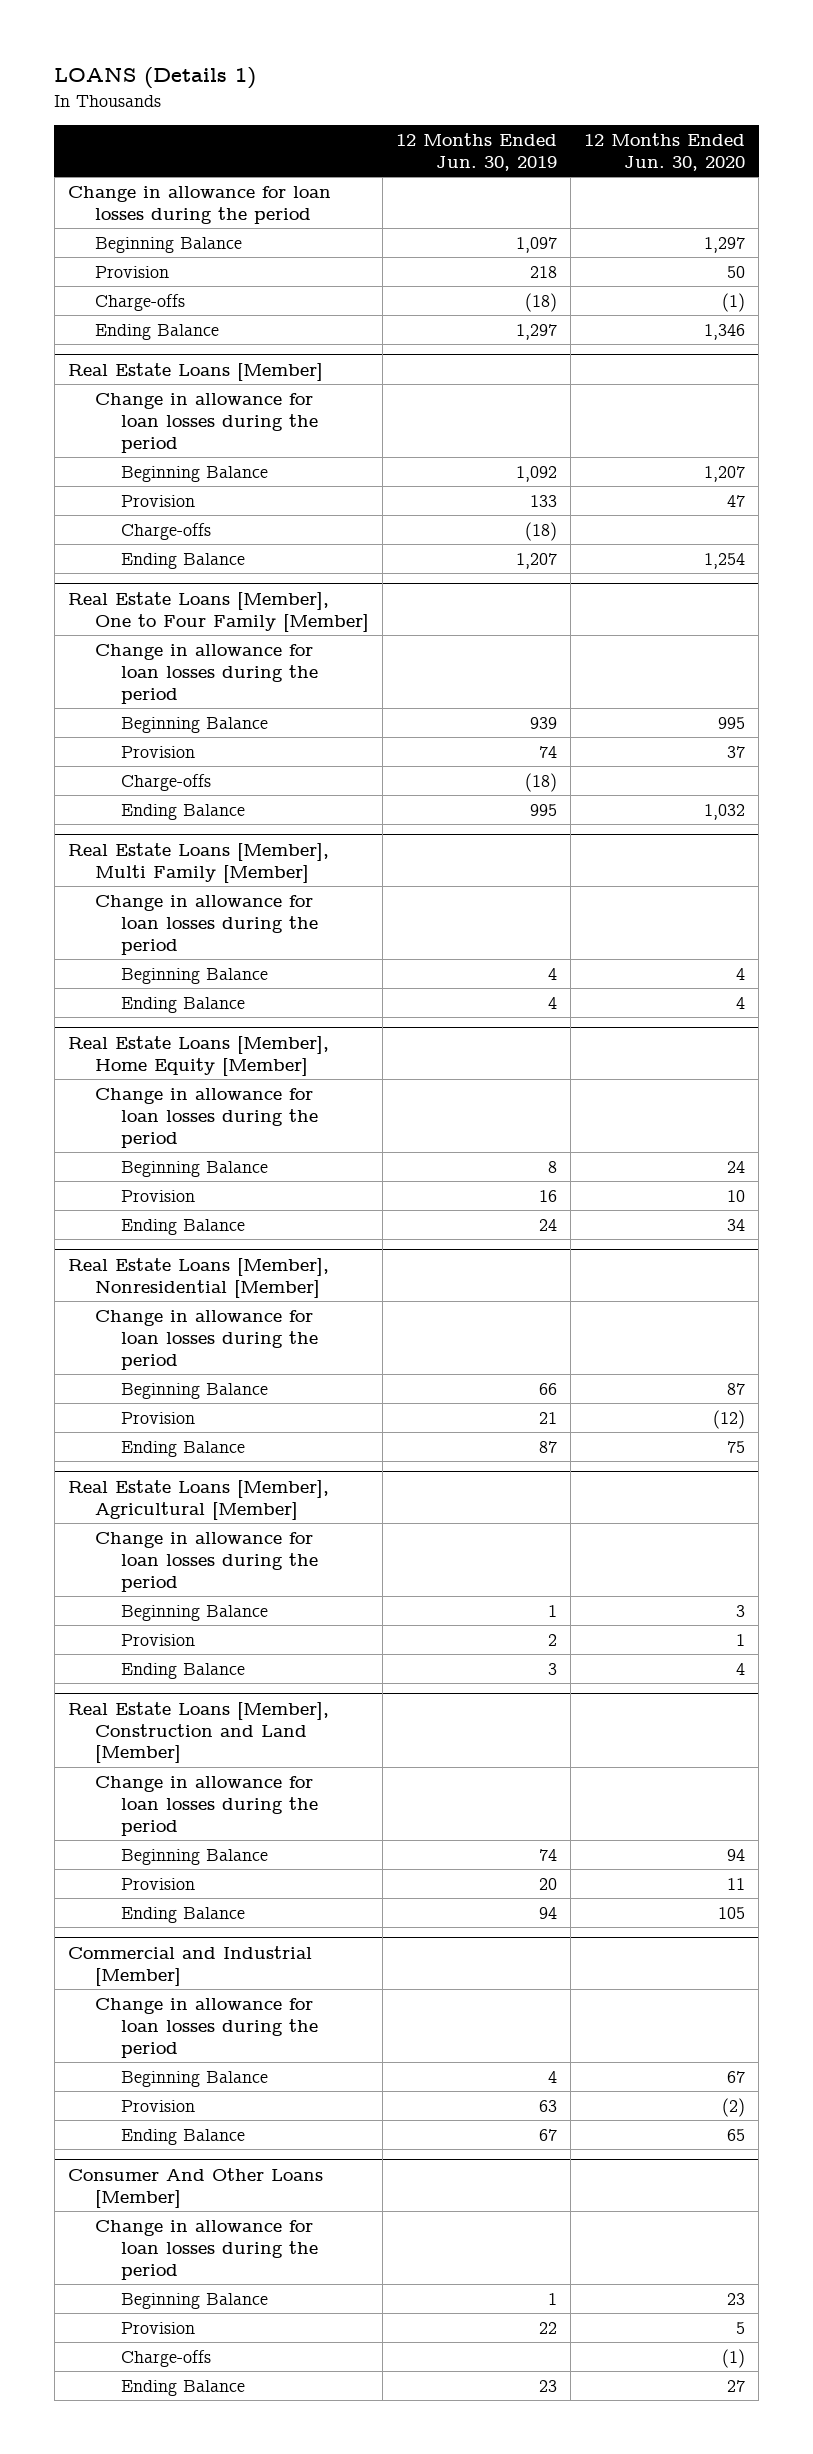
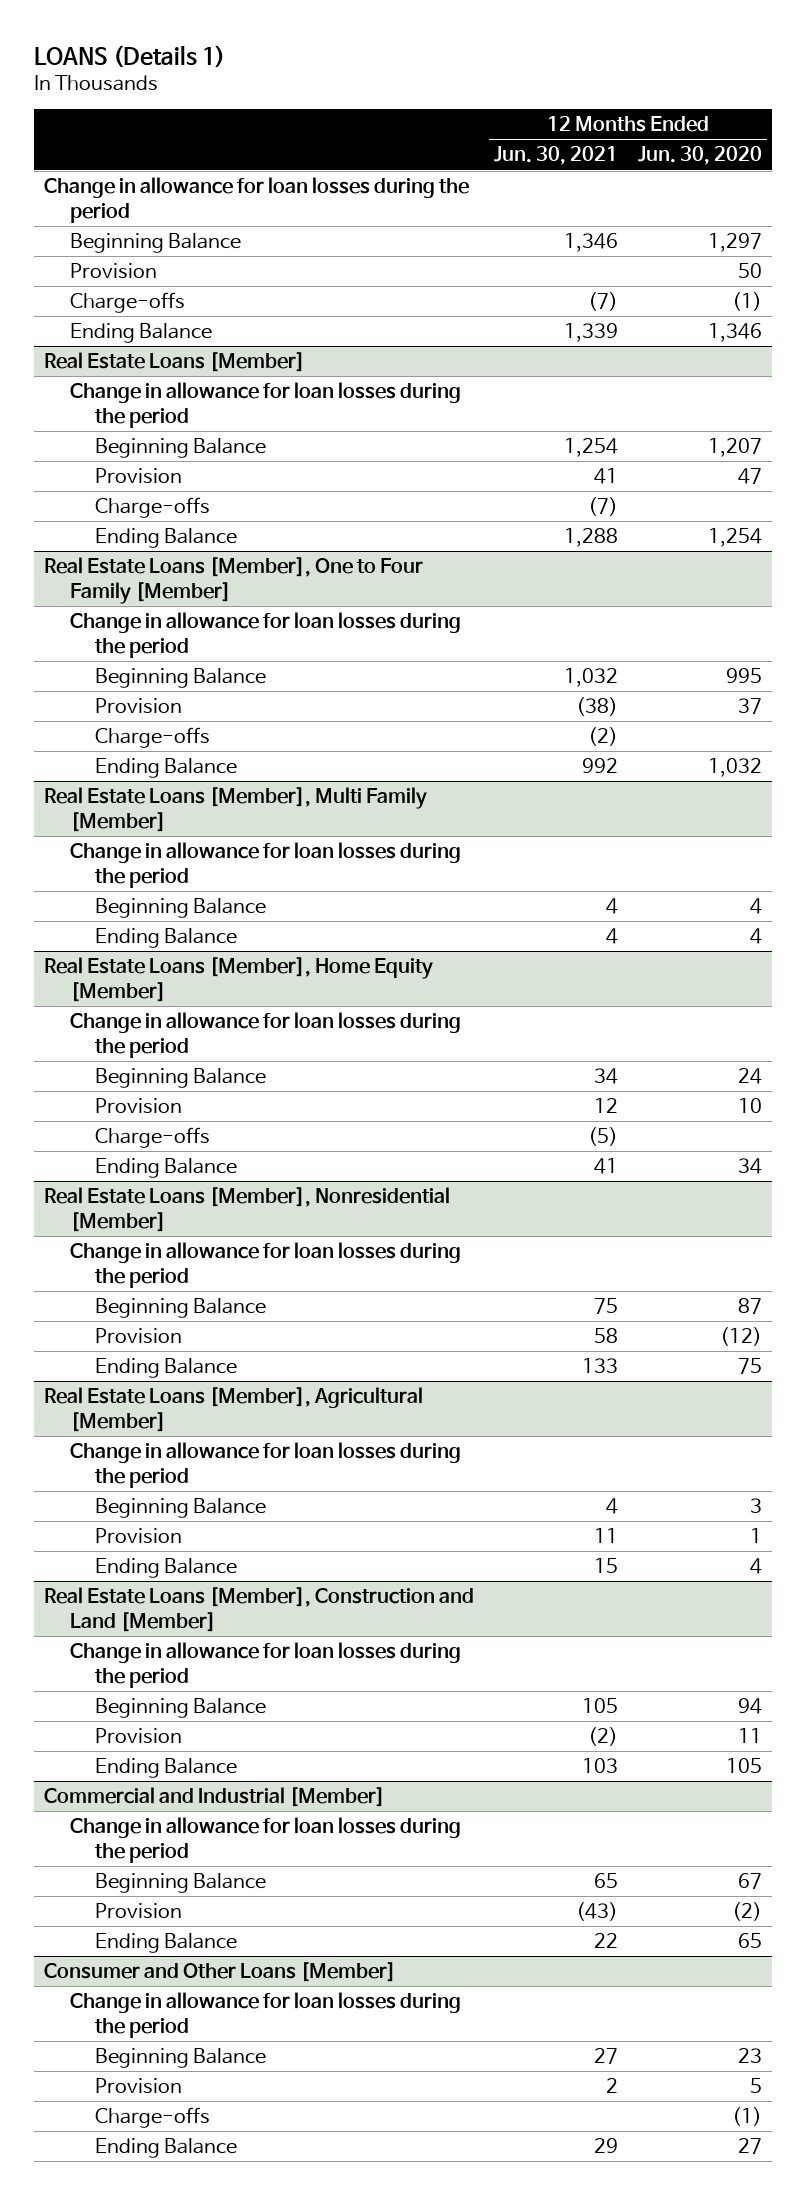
- | 12 Months Ended Jun. 30, 2019 | 12 Months Ended Jun. 30, 2020
+ | 12 Months Ended Jun. 30, 2021 | 12 Months Ended Jun. 30, 2020
@ Real Estate Loans [Member], Home Equity [Member]
+ Charge-offs | (5) |
- Consumer And Other Loans [Member]
+ Consumer and Other Loans [Member]

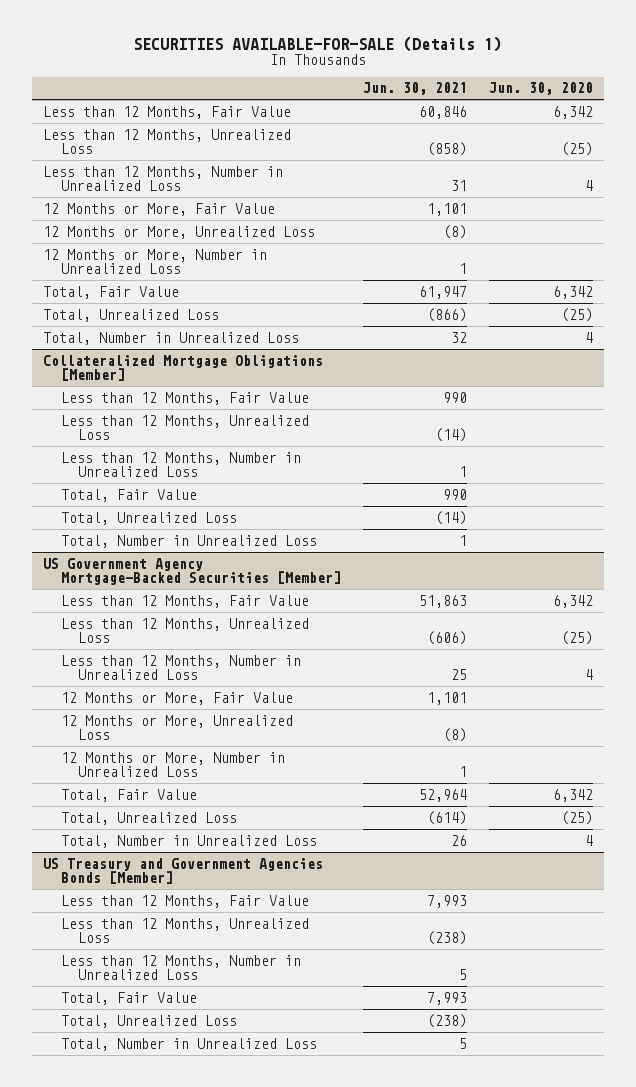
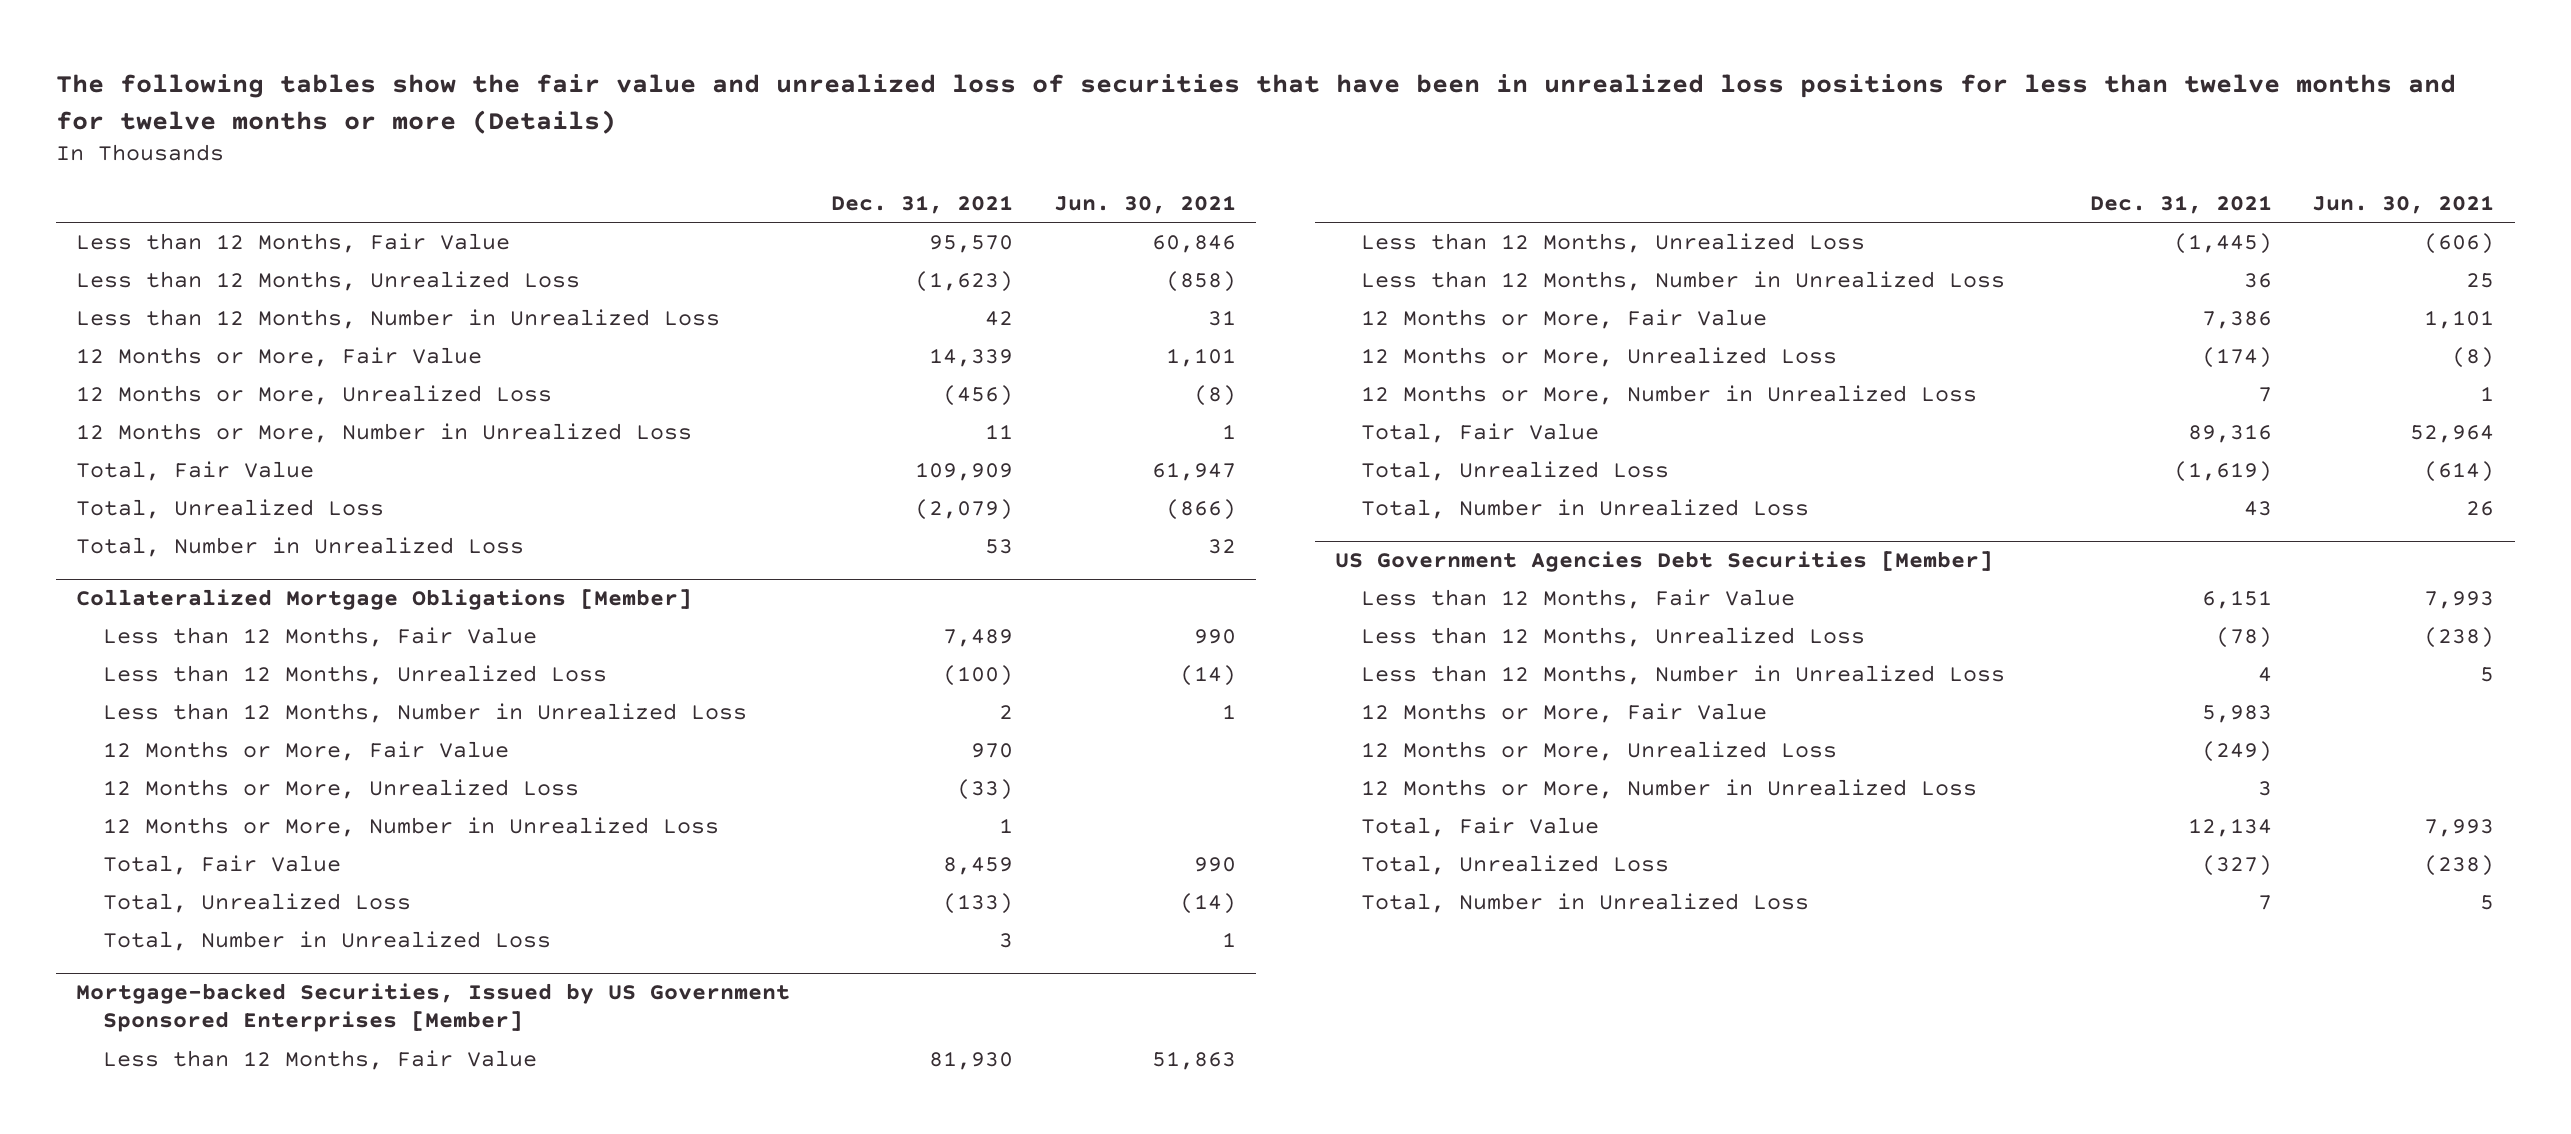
- SECURITIES AVAILABLE-FOR-SALE (Details 1)
+ The following tables show the fair value and unrealized loss of securities that have been in unrealized loss positions for less than twelve months and for twelve months or more (Details)
- | Jun. 30, 2021 | Jun. 30, 2020
+ | Dec. 31, 2021 | Jun. 30, 2021
@ Collateralized Mortgage Obligations [Member]
+ 12 Months or More, Fair Value | 970 |
+ 12 Months or More, Unrealized Loss | (33) |
+ 12 Months or More, Number in Unrealized Loss | 1 |
- US Government Agency Mortgage-Backed Securities [Member]
+ Mortgage-backed Securities, Issued by US Government Sponsored Enterprises [Member]
- US Treasury and Government Agencies Bonds [Member]
+ US Government Agencies Debt Securities [Member]
+ 12 Months or More, Fair Value | 5,983 |
+ 12 Months or More, Unrealized Loss | (249) |
+ 12 Months or More, Number in Unrealized Loss | 3 |

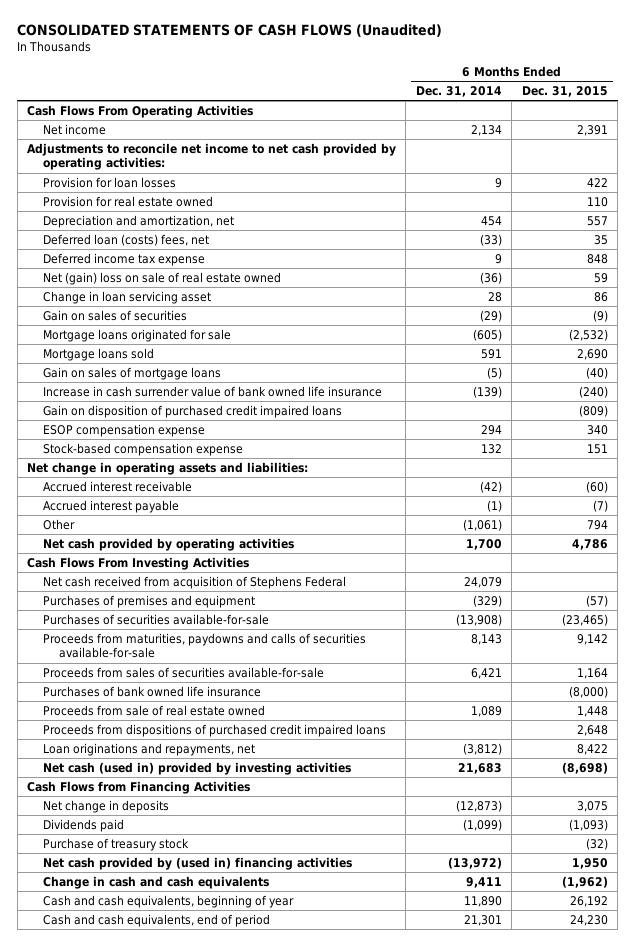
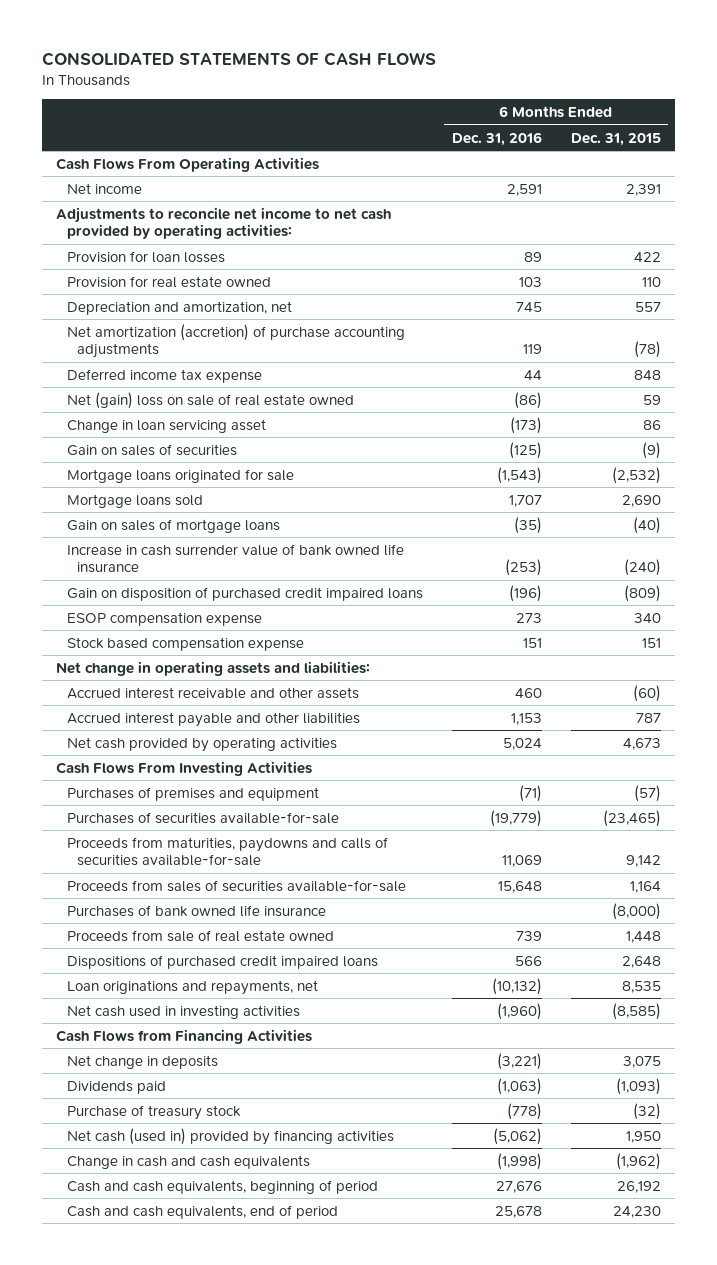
- CONSOLIDATED STATEMENTS OF CASH FLOWS (Unaudited)
+ CONSOLIDATED STATEMENTS OF CASH FLOWS
- | 6 Months Ended Dec. 31, 2014 | 6 Months Ended Dec. 31, 2015
+ | 6 Months Ended Dec. 31, 2016 | 6 Months Ended Dec. 31, 2015
- Deferred loan (costs) fees, net | (33) | 35
+ Net amortization (accretion) of purchase accounting adjustments | 119 | (78)
- Stock-based compensation expense | 132 | 151
+ Stock based compensation expense | 151 | 151
- Accrued interest receivable | (42) | (60)
- Accrued interest payable | (1) | (7)
- Other | (1,061) | 794
- Net cash provided by operating activities | 1,700 | 4,786
+ Accrued interest receivable and other assets | 460 | (60)
+ Accrued interest payable and other liabilities | 1,153 | 787
+ Net cash provided by operating activities | 5,024 | 4,673
- Net cash received from acquisition of Stephens Federal | 24,079 |
- Proceeds from dispositions of purchased credit impaired loans | | 2,648
- Loan originations and repayments, net | (3,812) | 8,422
- Net cash (used in) provided by investing activities | 21,683 | (8,698)
+ Dispositions of purchased credit impaired loans | 566 | 2,648
+ Loan originations and repayments, net | (10,132) | 8,535
+ Net cash used in investing activities | (1,960) | (8,585)
- Net cash provided by (used in) financing activities | (13,972) | 1,950
+ Net cash (used in) provided by financing activities | (5,062) | 1,950
- Cash and cash equivalents, beginning of year | 11,890 | 26,192
+ Cash and cash equivalents, beginning of period | 27,676 | 26,192

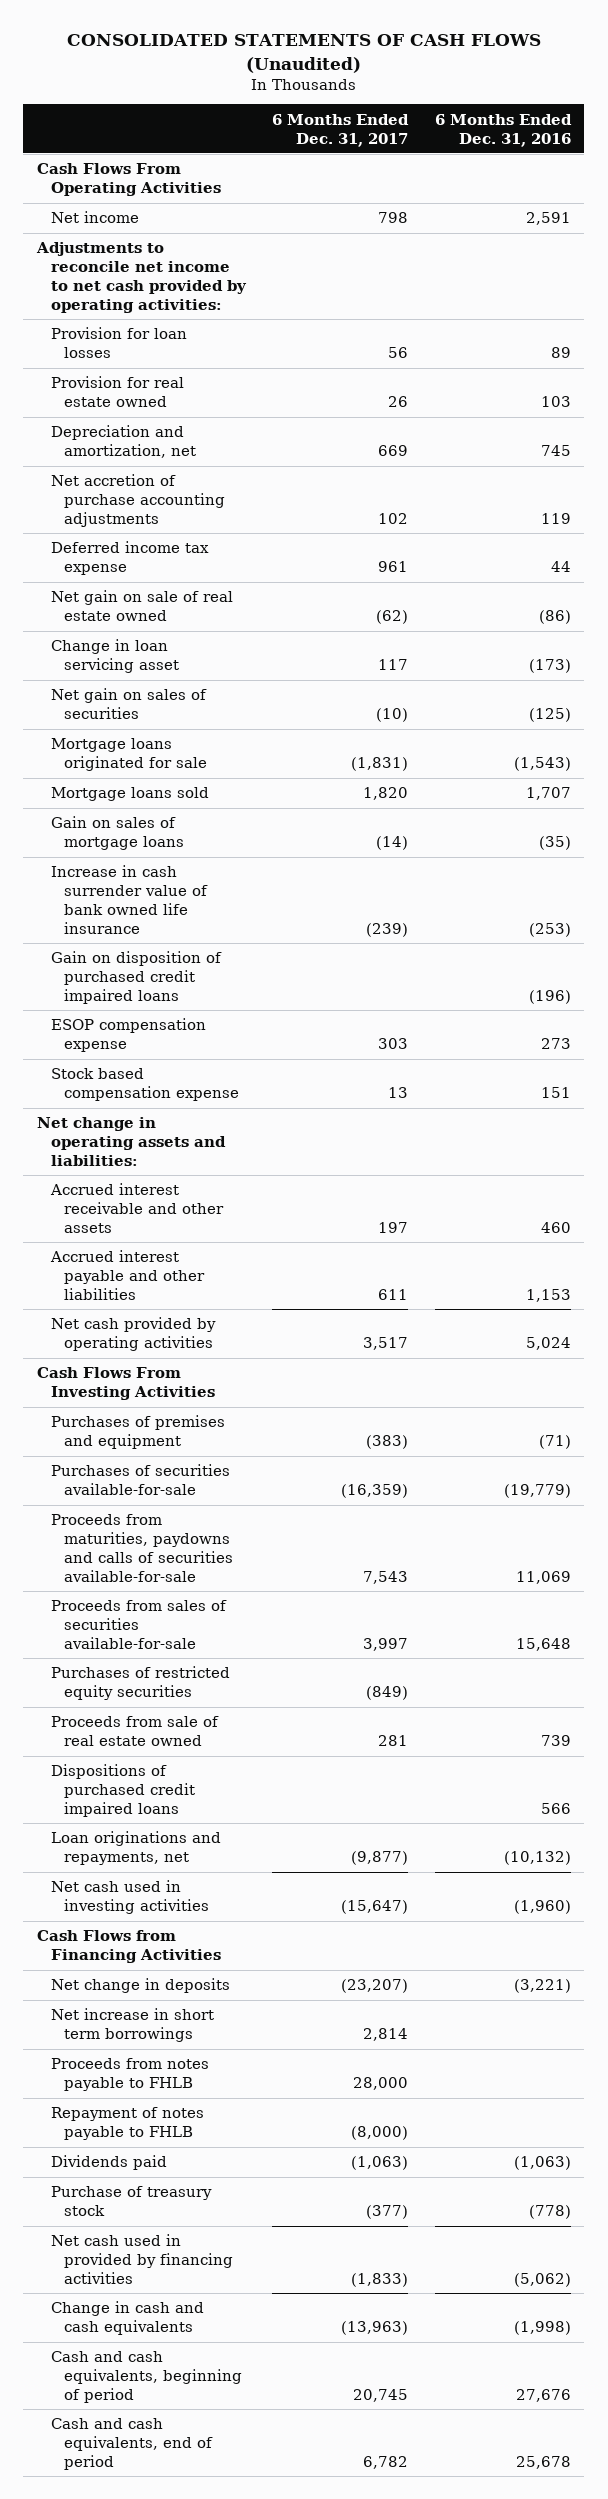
- CONSOLIDATED STATEMENTS OF CASH FLOWS
+ CONSOLIDATED STATEMENTS OF CASH FLOWS (Unaudited)
- | 6 Months Ended Dec. 31, 2016 | 6 Months Ended Dec. 31, 2015
+ | 6 Months Ended Dec. 31, 2017 | 6 Months Ended Dec. 31, 2016
- Net amortization (accretion) of purchase accounting adjustments | 119 | (78)
+ Net accretion of purchase accounting adjustments | 102 | 119
- Net (gain) loss on sale of real estate owned | (86) | 59
+ Net gain on sale of real estate owned | (62) | (86)
- Gain on sales of securities | (125) | (9)
+ Net gain on sales of securities | (10) | (125)
- Purchases of bank owned life insurance | | (8,000)
+ Purchases of restricted equity securities | (849) |
+ Net increase in short term borrowings | 2,814 |
+ Proceeds from notes payable to FHLB | 28,000 |
+ Repayment of notes payable to FHLB | (8,000) |
- Net cash (used in) provided by financing activities | (5,062) | 1,950
+ Net cash used in provided by financing activities | (1,833) | (5,062)

